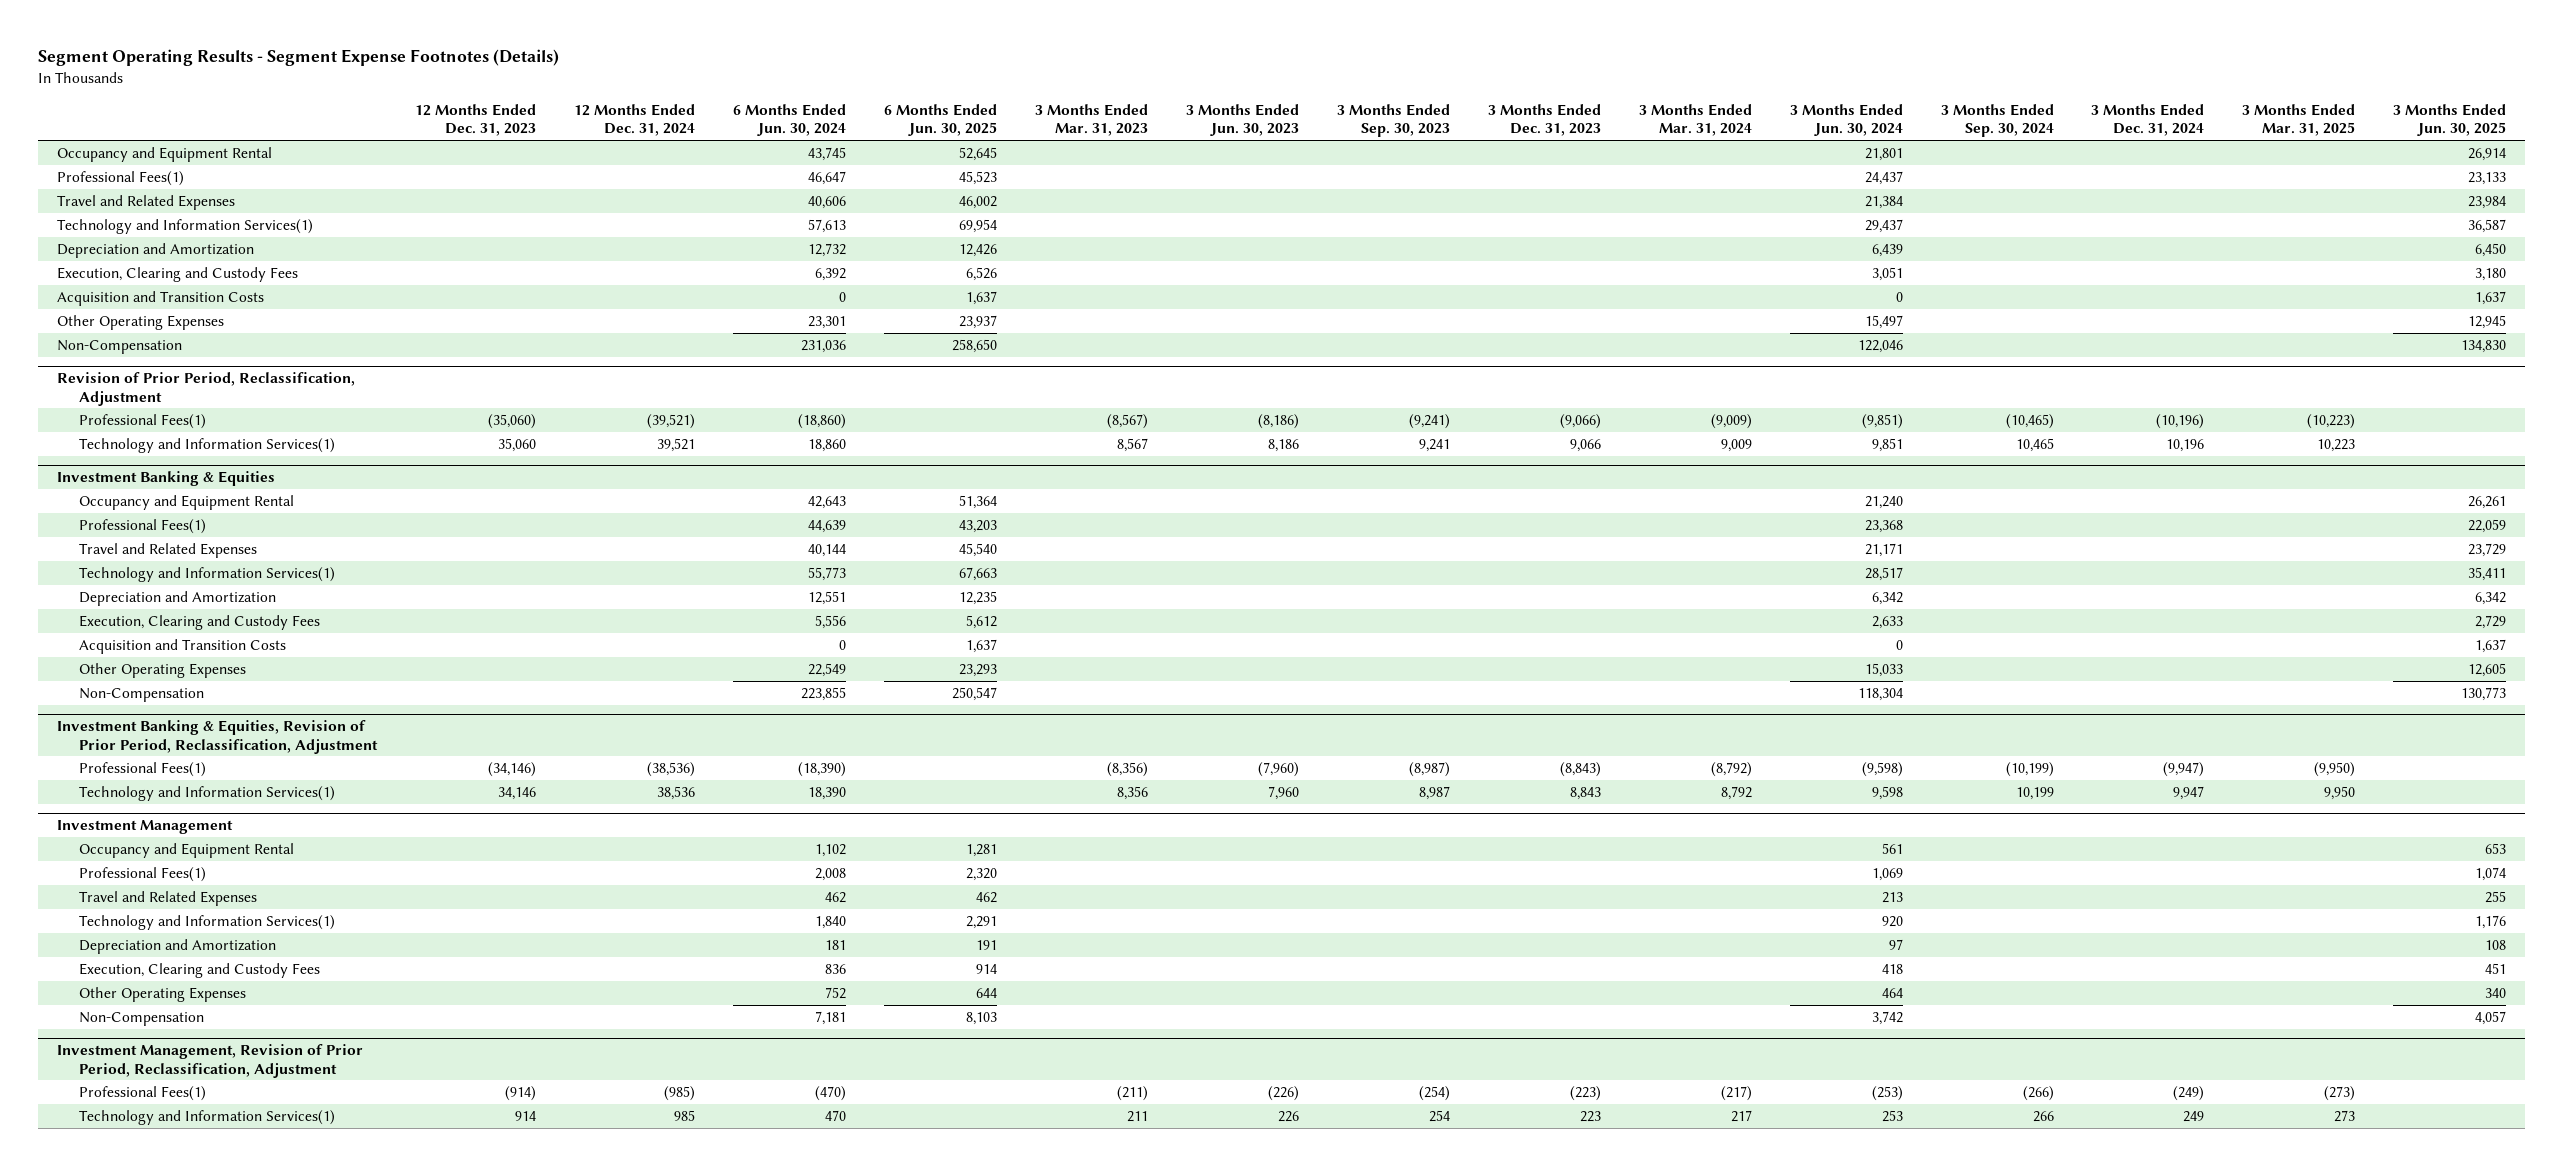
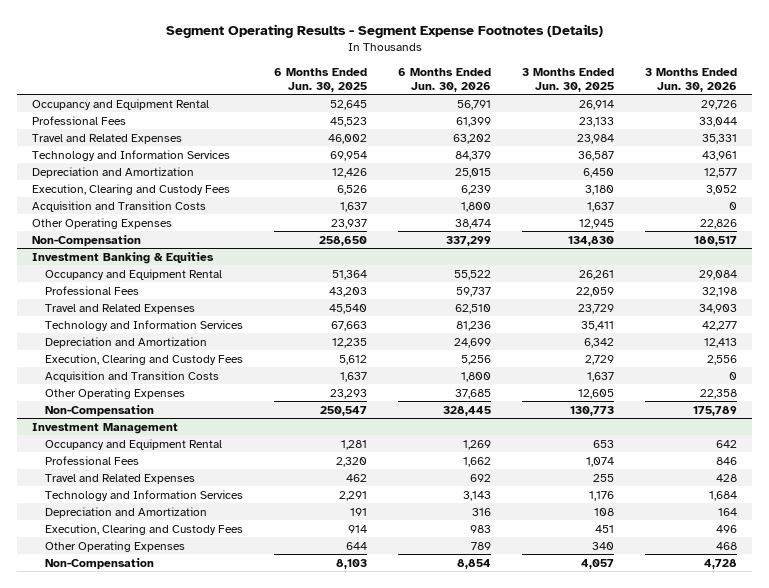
- | 12 Months Ended Dec. 31, 2023 | 12 Months Ended Dec. 31, 2024 | 6 Months Ended Jun. 30, 2024 | 6 Months Ended Jun. 30, 2025 | 3 Months Ended Mar. 31, 2023 | 3 Months Ended Jun. 30, 2023 | 3 Months Ended Sep. 30, 2023 | 3 Months Ended Dec. 31, 2023 | 3 Months Ended Mar. 31, 2024 | 3 Months Ended Jun. 30, 2024 | 3 Months Ended Sep. 30, 2024 | 3 Months Ended Dec. 31, 2024 | 3 Months Ended Mar. 31, 2025 | 3 Months Ended Jun. 30, 2025
+ | 6 Months Ended Jun. 30, 2025 | 6 Months Ended Jun. 30, 2026 | 3 Months Ended Jun. 30, 2025 | 3 Months Ended Jun. 30, 2026
- Professional Fees(1) | | | 46,647 | 45,523 | | | | | | 24,437 | | | | 23,133
+ Professional Fees | 45,523 | 61,399 | 23,133 | 33,044
- Technology and Information Services(1) | | | 57,613 | 69,954 | | | | | | 29,437 | | | | 36,587
+ Technology and Information Services | 69,954 | 84,379 | 36,587 | 43,961
- Revision of Prior Period, Reclassification, Adjustment
- Professional Fees(1) | (35,060) | (39,521) | (18,860) | | (8,567) | (8,186) | (9,241) | (9,066) | (9,009) | (9,851) | (10,465) | (10,196) | (10,223) |
- Technology and Information Services(1) | 35,060 | 39,521 | 18,860 | | 8,567 | 8,186 | 9,241 | 9,066 | 9,009 | 9,851 | 10,465 | 10,196 | 10,223 |
@ Investment Banking & Equities
- Professional Fees(1) | | | 44,639 | 43,203 | | | | | | 23,368 | | | | 22,059
+ Professional Fees | 43,203 | 59,737 | 22,059 | 32,198
- Technology and Information Services(1) | | | 55,773 | 67,663 | | | | | | 28,517 | | | | 35,411
+ Technology and Information Services | 67,663 | 81,236 | 35,411 | 42,277
- Investment Banking & Equities, Revision of Prior Period, Reclassification, Adjustment
- Professional Fees(1) | (34,146) | (38,536) | (18,390) | | (8,356) | (7,960) | (8,987) | (8,843) | (8,792) | (9,598) | (10,199) | (9,947) | (9,950) |
- Technology and Information Services(1) | 34,146 | 38,536 | 18,390 | | 8,356 | 7,960 | 8,987 | 8,843 | 8,792 | 9,598 | 10,199 | 9,947 | 9,950 |
@ Investment Management
- Professional Fees(1) | | | 2,008 | 2,320 | | | | | | 1,069 | | | | 1,074
+ Professional Fees | 2,320 | 1,662 | 1,074 | 846
- Technology and Information Services(1) | | | 1,840 | 2,291 | | | | | | 920 | | | | 1,176
+ Technology and Information Services | 2,291 | 3,143 | 1,176 | 1,684
- Investment Management, Revision of Prior Period, Reclassification, Adjustment
- Professional Fees(1) | (914) | (985) | (470) | | (211) | (226) | (254) | (223) | (217) | (253) | (266) | (249) | (273) |
- Technology and Information Services(1) | 914 | 985 | 470 | | 211 | 226 | 254 | 223 | 217 | 253 | 266 | 249 | 273 |

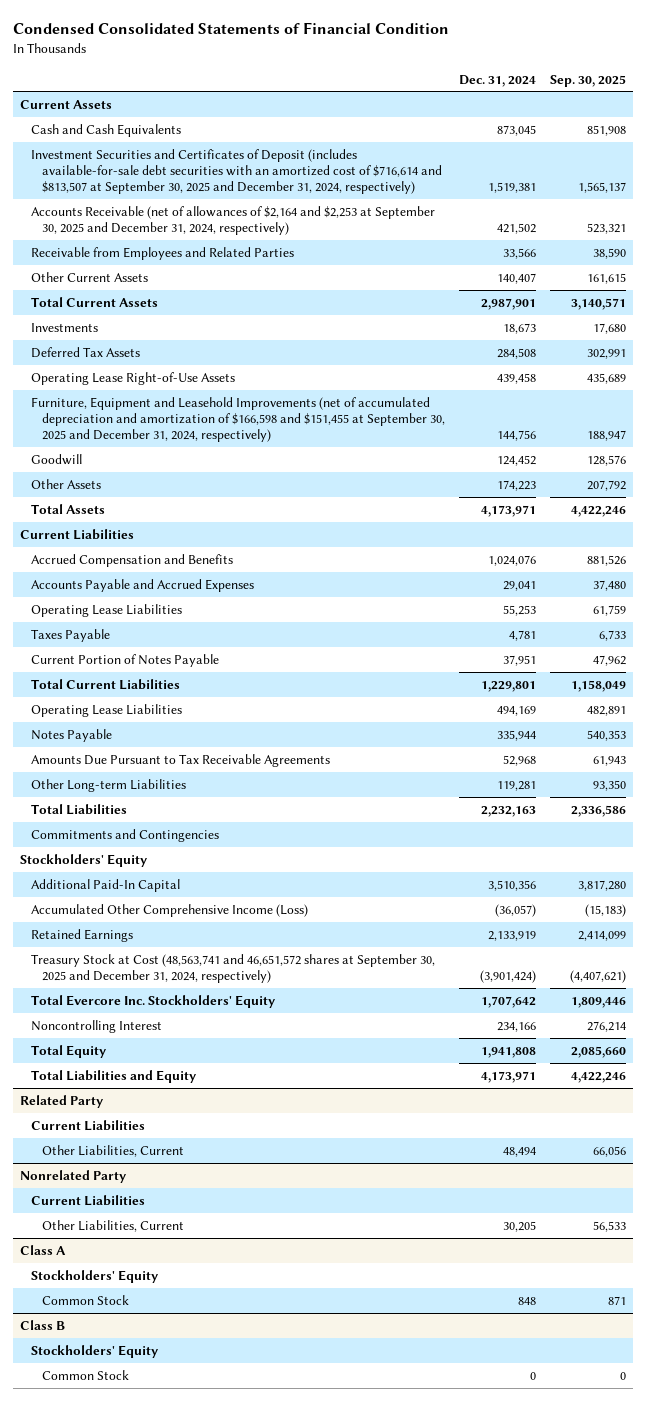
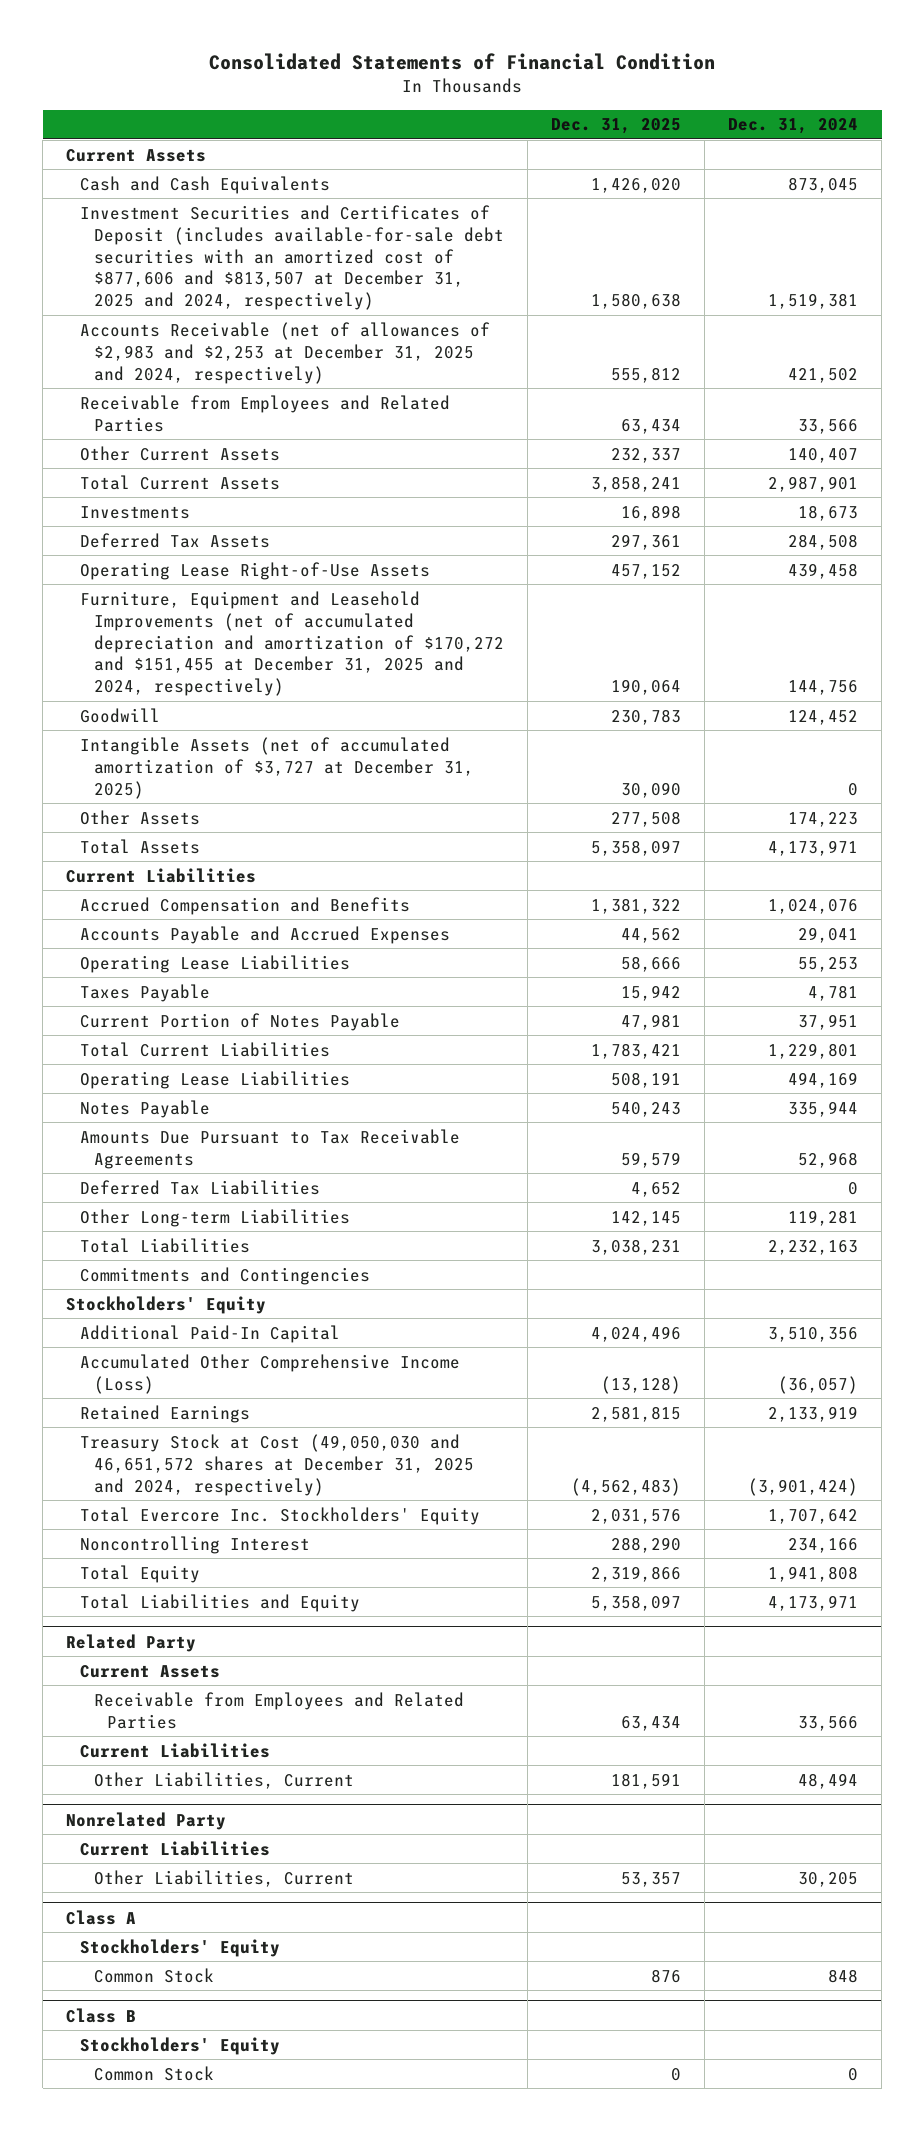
- Condensed Consolidated Statements of Financial Condition
+ Consolidated Statements of Financial Condition
- | Dec. 31, 2024 | Sep. 30, 2025
+ | Dec. 31, 2025 | Dec. 31, 2024
- Investment Securities and Certificates of Deposit (includes available-for-sale debt securities with an amortized cost of $716,614 and $813,507 at September 30, 2025 and December 31, 2024, respectively) | 1,519,381 | 1,565,137
- Accounts Receivable (net of allowances of $2,164 and $2,253 at September 30, 2025 and December 31, 2024, respectively) | 421,502 | 523,321
+ Investment Securities and Certificates of Deposit (includes available-for-sale debt securities with an amortized cost of $877,606 and $813,507 at December 31, 2025 and 2024, respectively) | 1,580,638 | 1,519,381
+ Accounts Receivable (net of allowances of $2,983 and $2,253 at December 31, 2025 and 2024, respectively) | 555,812 | 421,502
- Furniture, Equipment and Leasehold Improvements (net of accumulated depreciation and amortization of $166,598 and $151,455 at September 30, 2025 and December 31, 2024, respectively) | 144,756 | 188,947
+ Furniture, Equipment and Leasehold Improvements (net of accumulated depreciation and amortization of $170,272 and $151,455 at December 31, 2025 and 2024, respectively) | 190,064 | 144,756
+ Intangible Assets (net of accumulated amortization of $3,727 at December 31, 2025) | 30,090 | 0
+ Deferred Tax Liabilities | 4,652 | 0
- Treasury Stock at Cost (48,563,741 and 46,651,572 shares at September 30, 2025 and December 31, 2024, respectively) | (3,901,424) | (4,407,621)
+ Treasury Stock at Cost (49,050,030 and 46,651,572 shares at December 31, 2025 and 2024, respectively) | (4,562,483) | (3,901,424)
@ Related Party
+ Current Assets
+ Receivable from Employees and Related Parties | 63,434 | 33,566

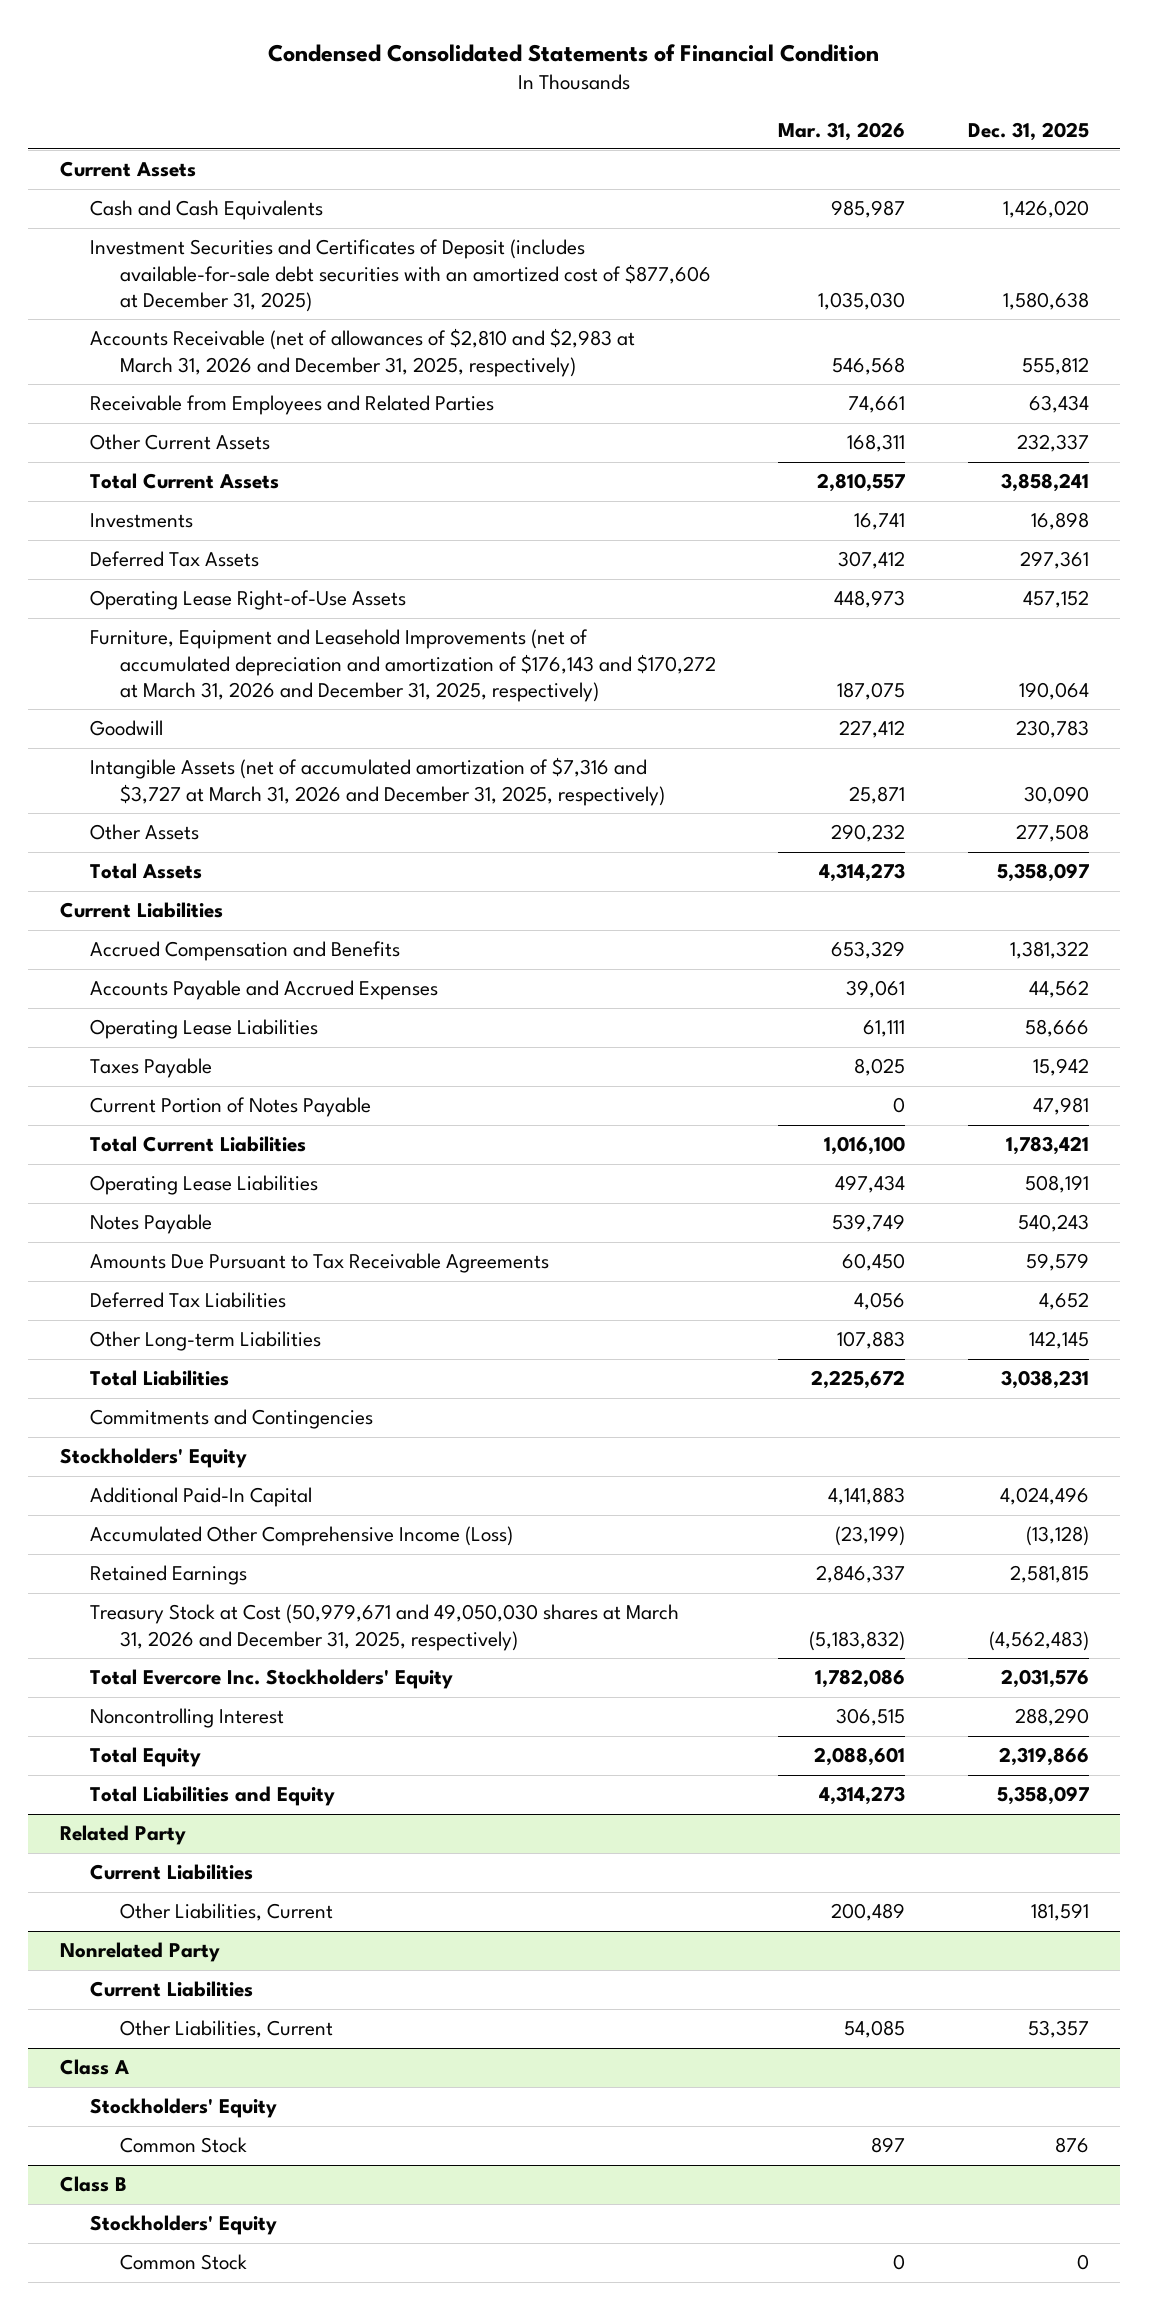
- Consolidated Statements of Financial Condition
+ Condensed Consolidated Statements of Financial Condition
- | Dec. 31, 2025 | Dec. 31, 2024
+ | Mar. 31, 2026 | Dec. 31, 2025
- Investment Securities and Certificates of Deposit (includes available-for-sale debt securities with an amortized cost of $877,606 and $813,507 at December 31, 2025 and 2024, respectively) | 1,580,638 | 1,519,381
- Accounts Receivable (net of allowances of $2,983 and $2,253 at December 31, 2025 and 2024, respectively) | 555,812 | 421,502
+ Investment Securities and Certificates of Deposit (includes available-for-sale debt securities with an amortized cost of $877,606 at December 31, 2025) | 1,035,030 | 1,580,638
+ Accounts Receivable (net of allowances of $2,810 and $2,983 at March 31, 2026 and December 31, 2025, respectively) | 546,568 | 555,812
- Furniture, Equipment and Leasehold Improvements (net of accumulated depreciation and amortization of $170,272 and $151,455 at December 31, 2025 and 2024, respectively) | 190,064 | 144,756
+ Furniture, Equipment and Leasehold Improvements (net of accumulated depreciation and amortization of $176,143 and $170,272 at March 31, 2026 and December 31, 2025, respectively) | 187,075 | 190,064
- Intangible Assets (net of accumulated amortization of $3,727 at December 31, 2025) | 30,090 | 0
+ Intangible Assets (net of accumulated amortization of $7,316 and $3,727 at March 31, 2026 and December 31, 2025, respectively) | 25,871 | 30,090
- Treasury Stock at Cost (49,050,030 and 46,651,572 shares at December 31, 2025 and 2024, respectively) | (4,562,483) | (3,901,424)
+ Treasury Stock at Cost (50,979,671 and 49,050,030 shares at March 31, 2026 and December 31, 2025, respectively) | (5,183,832) | (4,562,483)
@ Related Party
- Current Assets
- Receivable from Employees and Related Parties | 63,434 | 33,566

